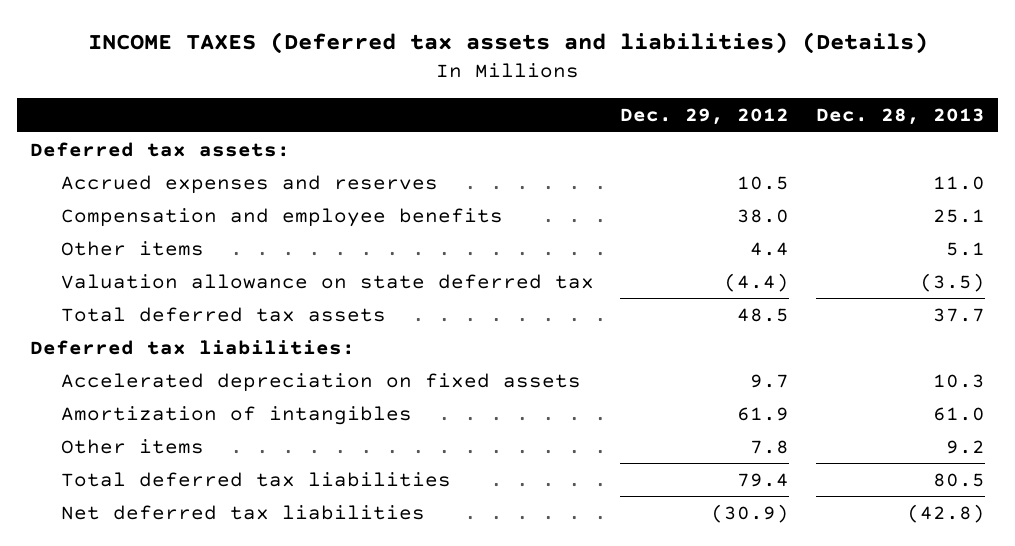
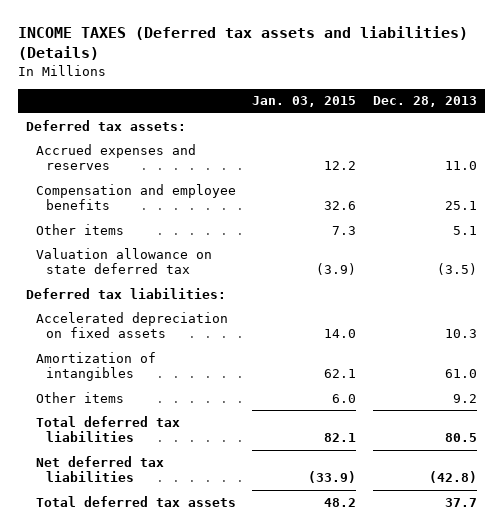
- | Dec. 29, 2012 | Dec. 28, 2013
+ | Jan. 03, 2015 | Dec. 28, 2013
moved down: Total deferred tax assets | 48.2 | 37.7

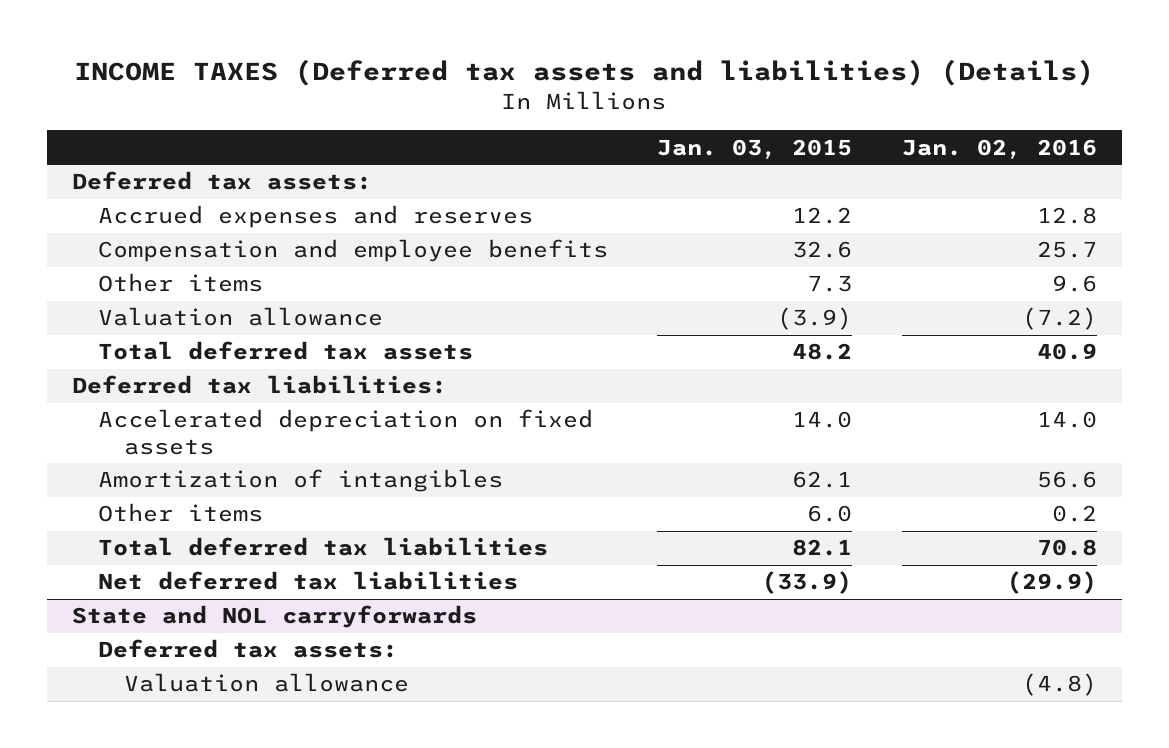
- | Jan. 03, 2015 | Dec. 28, 2013
+ | Jan. 03, 2015 | Jan. 02, 2016
- Valuation allowance on state deferred tax | (3.9) | (3.5)
+ Valuation allowance | (3.9) | (7.2)
moved up: Total deferred tax assets | 48.2 | 40.9
+ State and NOL carryforwards
+ Deferred tax assets:
+ Valuation allowance | | (4.8)

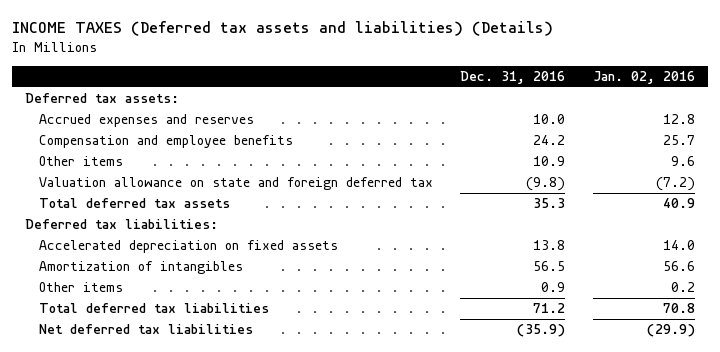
- | Jan. 03, 2015 | Jan. 02, 2016
+ | Dec. 31, 2016 | Jan. 02, 2016
- Valuation allowance | (3.9) | (7.2)
+ Valuation allowance on state and foreign deferred tax | (9.8) | (7.2)
- State and NOL carryforwards
- Deferred tax assets:
- Valuation allowance | | (4.8)

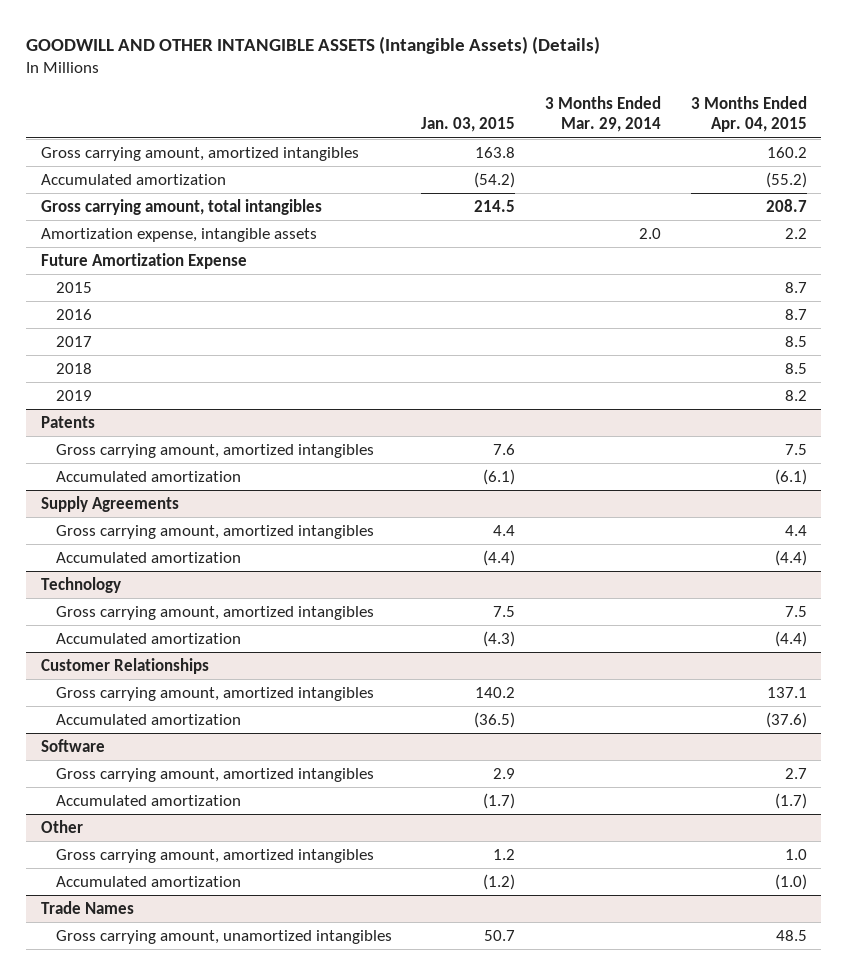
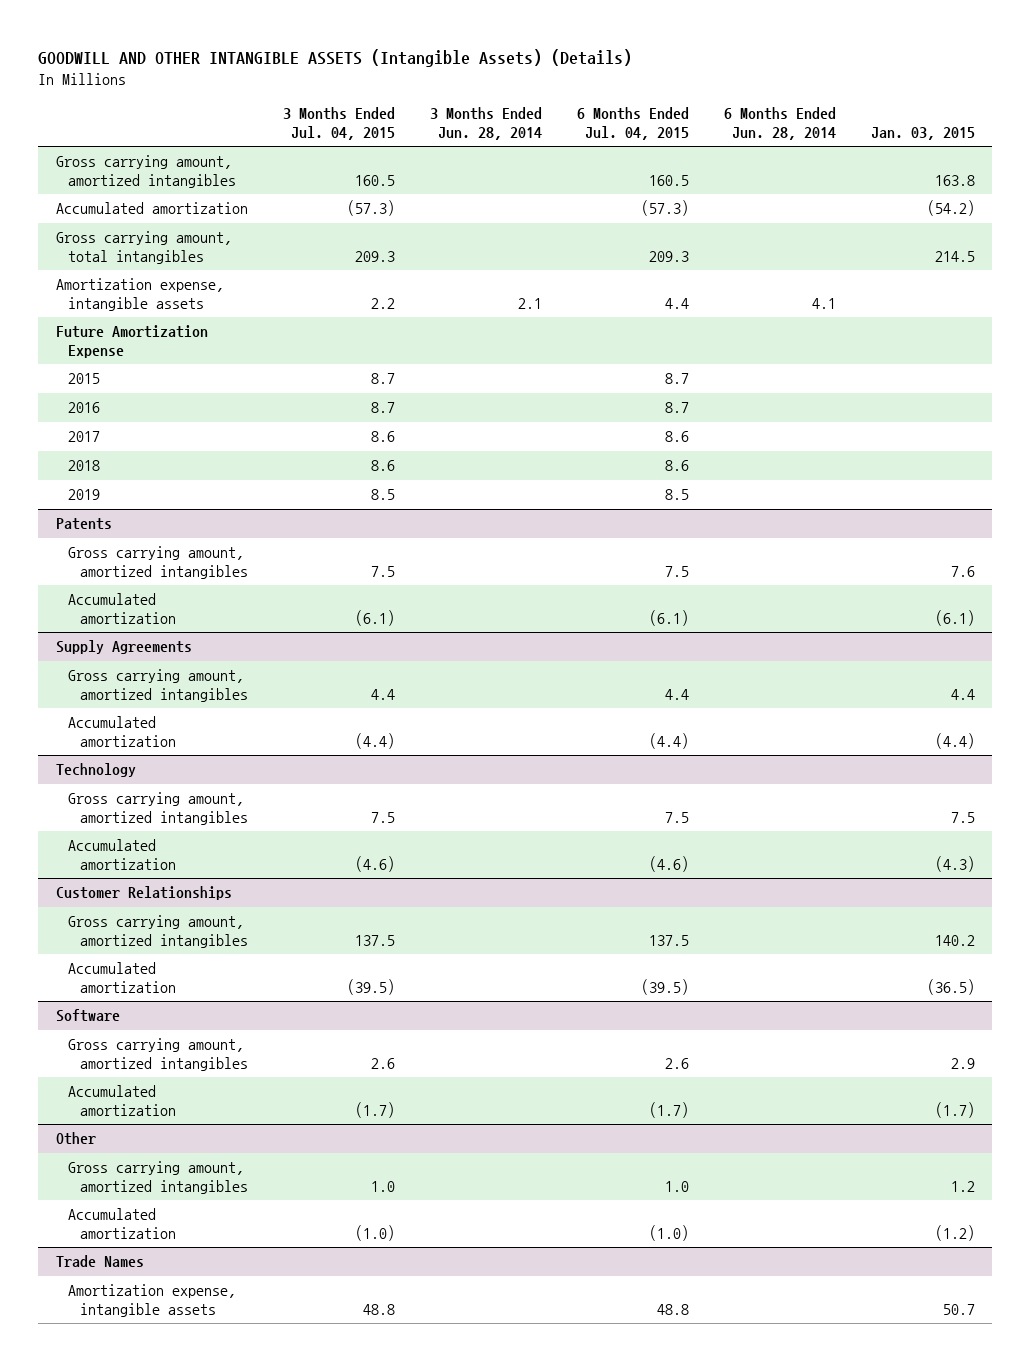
- | Jan. 03, 2015 | 3 Months Ended Mar. 29, 2014 | 3 Months Ended Apr. 04, 2015
+ | 3 Months Ended Jul. 04, 2015 | 3 Months Ended Jun. 28, 2014 | 6 Months Ended Jul. 04, 2015 | 6 Months Ended Jun. 28, 2014 | Jan. 03, 2015
@ Trade Names
- Gross carrying amount, unamortized intangibles | 50.7 | | 48.5
+ Amortization expense, intangible assets | 48.8 | | 48.8 | | 50.7

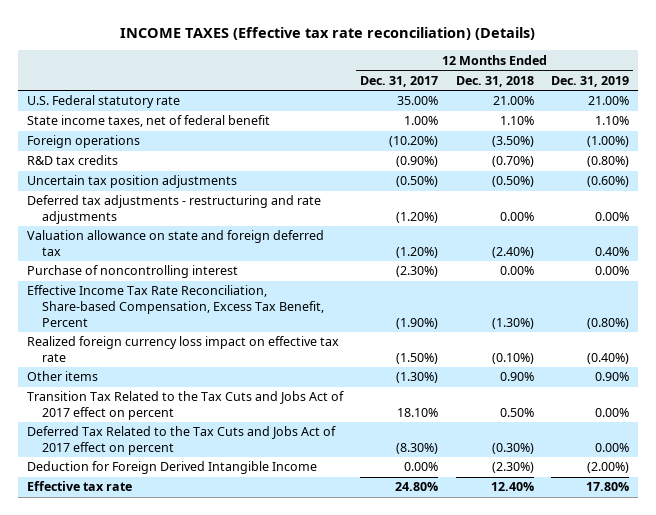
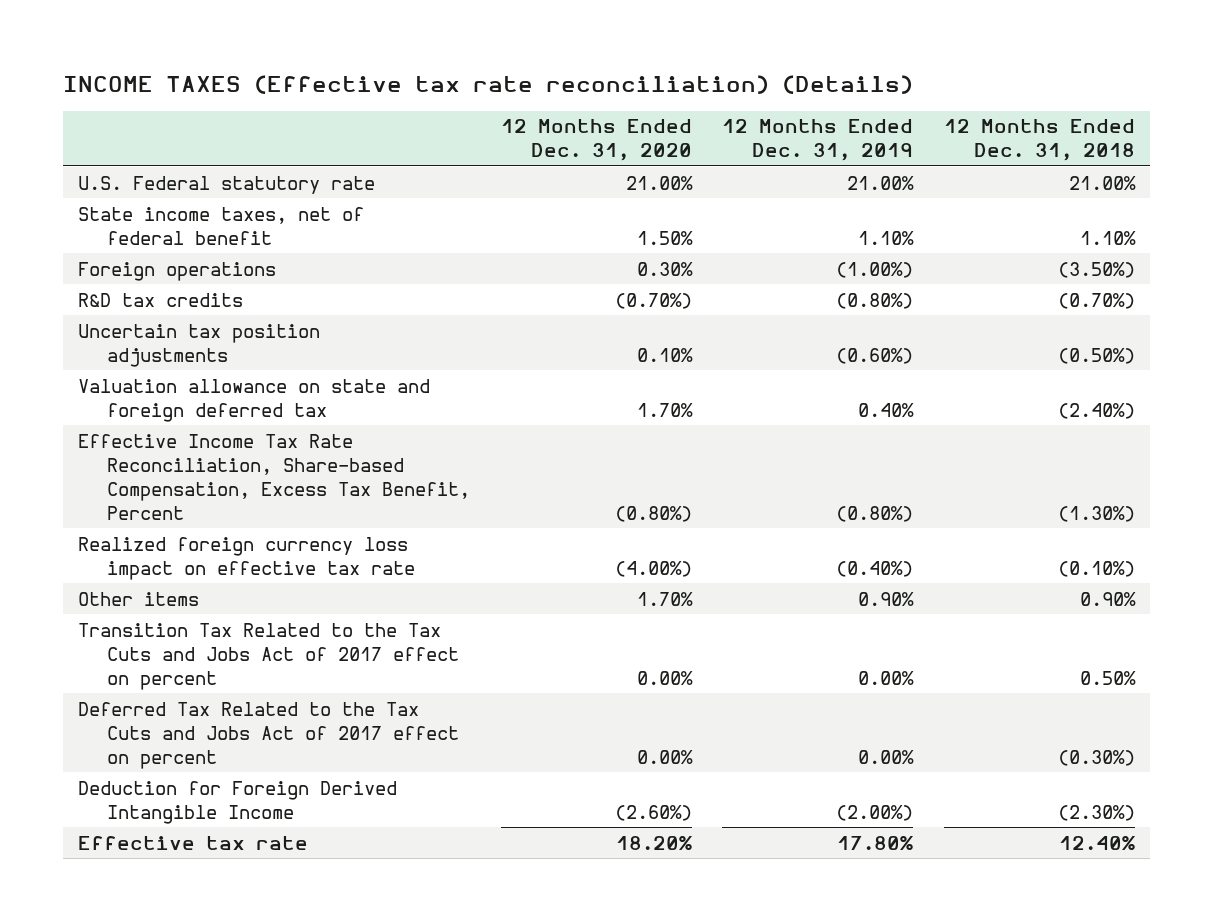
- | 12 Months Ended Dec. 31, 2017 | 12 Months Ended Dec. 31, 2018 | 12 Months Ended Dec. 31, 2019
+ | 12 Months Ended Dec. 31, 2020 | 12 Months Ended Dec. 31, 2019 | 12 Months Ended Dec. 31, 2018
- Deferred tax adjustments - restructuring and rate adjustments | (1.20%) | 0.00% | 0.00%
- Purchase of noncontrolling interest | (2.30%) | 0.00% | 0.00%

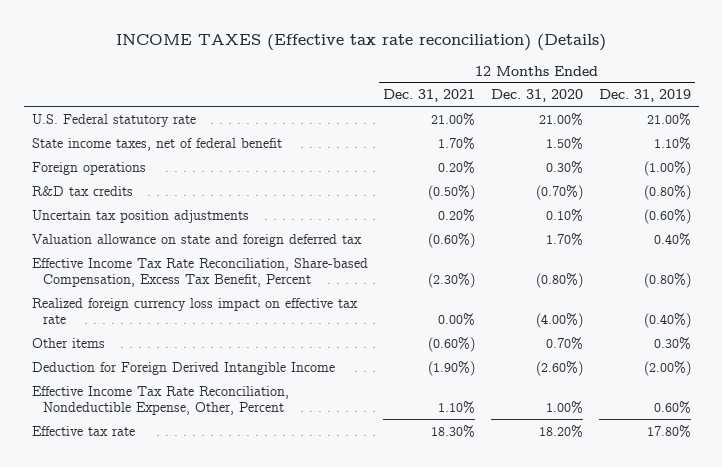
- | 12 Months Ended Dec. 31, 2020 | 12 Months Ended Dec. 31, 2019 | 12 Months Ended Dec. 31, 2018
+ | 12 Months Ended Dec. 31, 2021 | 12 Months Ended Dec. 31, 2020 | 12 Months Ended Dec. 31, 2019
- Other items | 1.70% | 0.90% | 0.90%
- Transition Tax Related to the Tax Cuts and Jobs Act of 2017 effect on percent | 0.00% | 0.00% | 0.50%
- Deferred Tax Related to the Tax Cuts and Jobs Act of 2017 effect on percent | 0.00% | 0.00% | (0.30%)
+ Other items | (0.60%) | 0.70% | 0.30%
+ Effective Income Tax Rate Reconciliation, Nondeductible Expense, Other, Percent | 1.10% | 1.00% | 0.60%

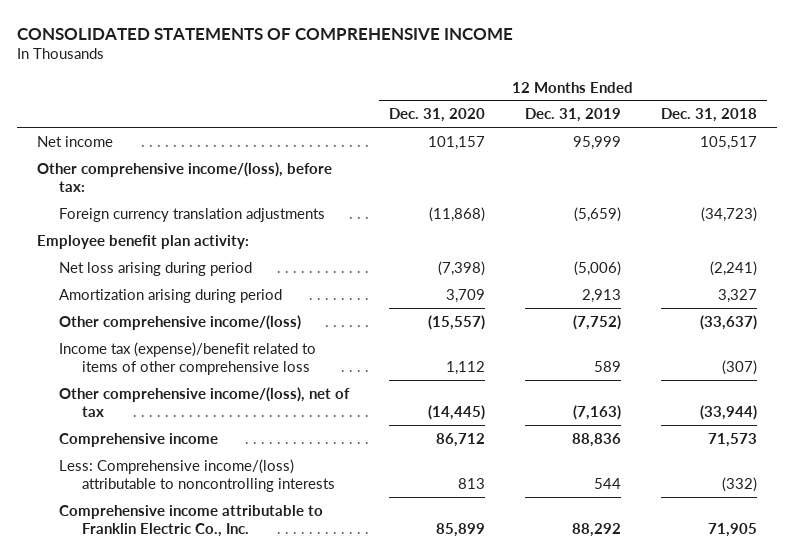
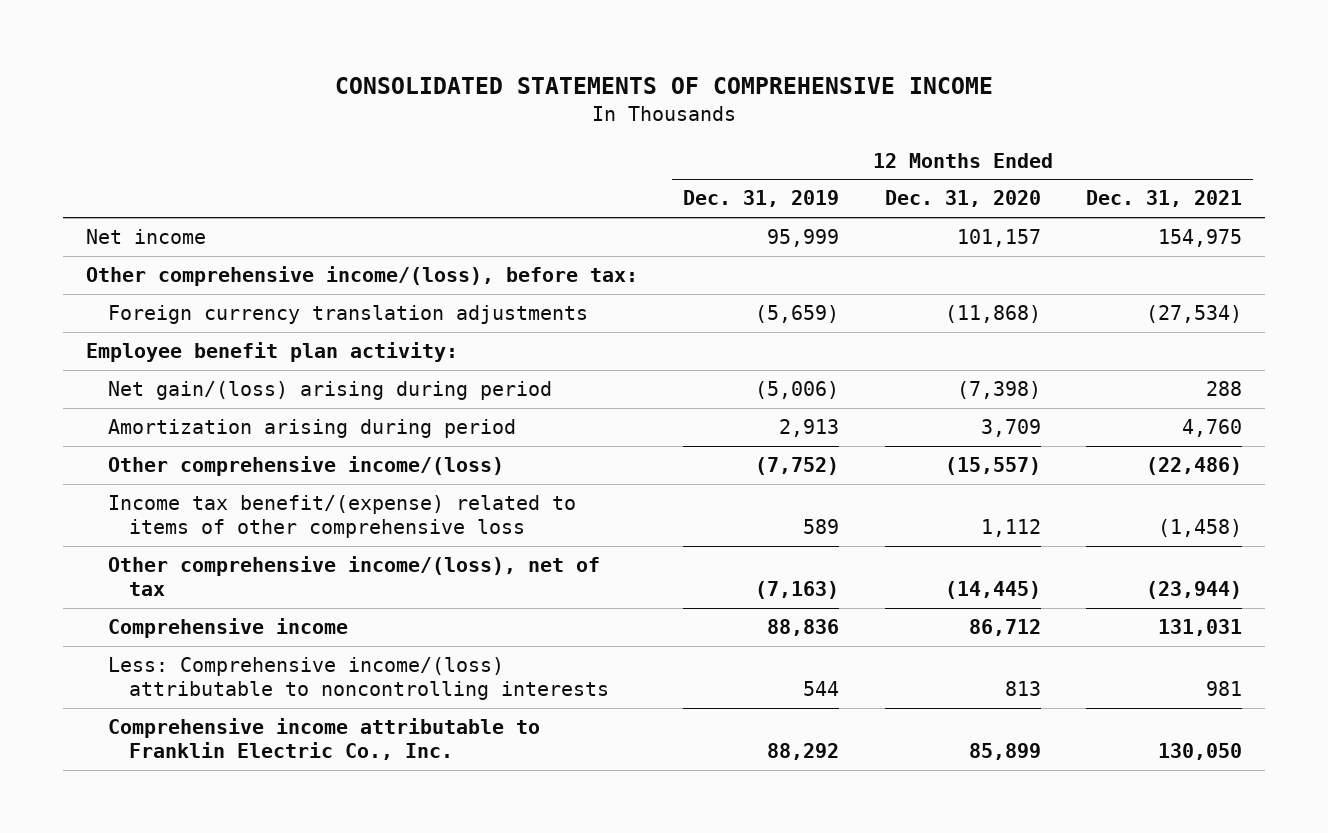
- | 12 Months Ended Dec. 31, 2020 | 12 Months Ended Dec. 31, 2019 | 12 Months Ended Dec. 31, 2018
+ | 12 Months Ended Dec. 31, 2019 | 12 Months Ended Dec. 31, 2020 | 12 Months Ended Dec. 31, 2021
- Net loss arising during period | (7,398) | (5,006) | (2,241)
+ Net gain/(loss) arising during period | (5,006) | (7,398) | 288
- Income tax (expense)/benefit related to items of other comprehensive loss | 1,112 | 589 | (307)
+ Income tax benefit/(expense) related to items of other comprehensive loss | 589 | 1,112 | (1,458)

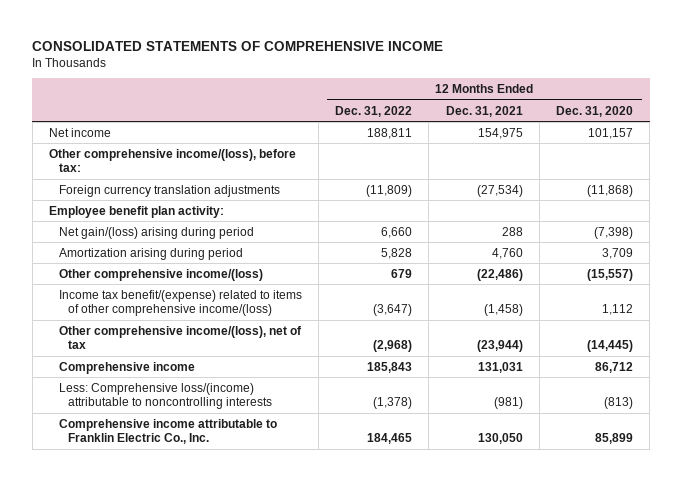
- | 12 Months Ended Dec. 31, 2019 | 12 Months Ended Dec. 31, 2020 | 12 Months Ended Dec. 31, 2021
+ | 12 Months Ended Dec. 31, 2022 | 12 Months Ended Dec. 31, 2021 | 12 Months Ended Dec. 31, 2020
- Income tax benefit/(expense) related to items of other comprehensive loss | 589 | 1,112 | (1,458)
+ Income tax benefit/(expense) related to items of other comprehensive income/(loss) | (3,647) | (1,458) | 1,112
- Less: Comprehensive income/(loss) attributable to noncontrolling interests | 544 | 813 | 981
+ Less: Comprehensive loss/(income) attributable to noncontrolling interests | (1,378) | (981) | (813)

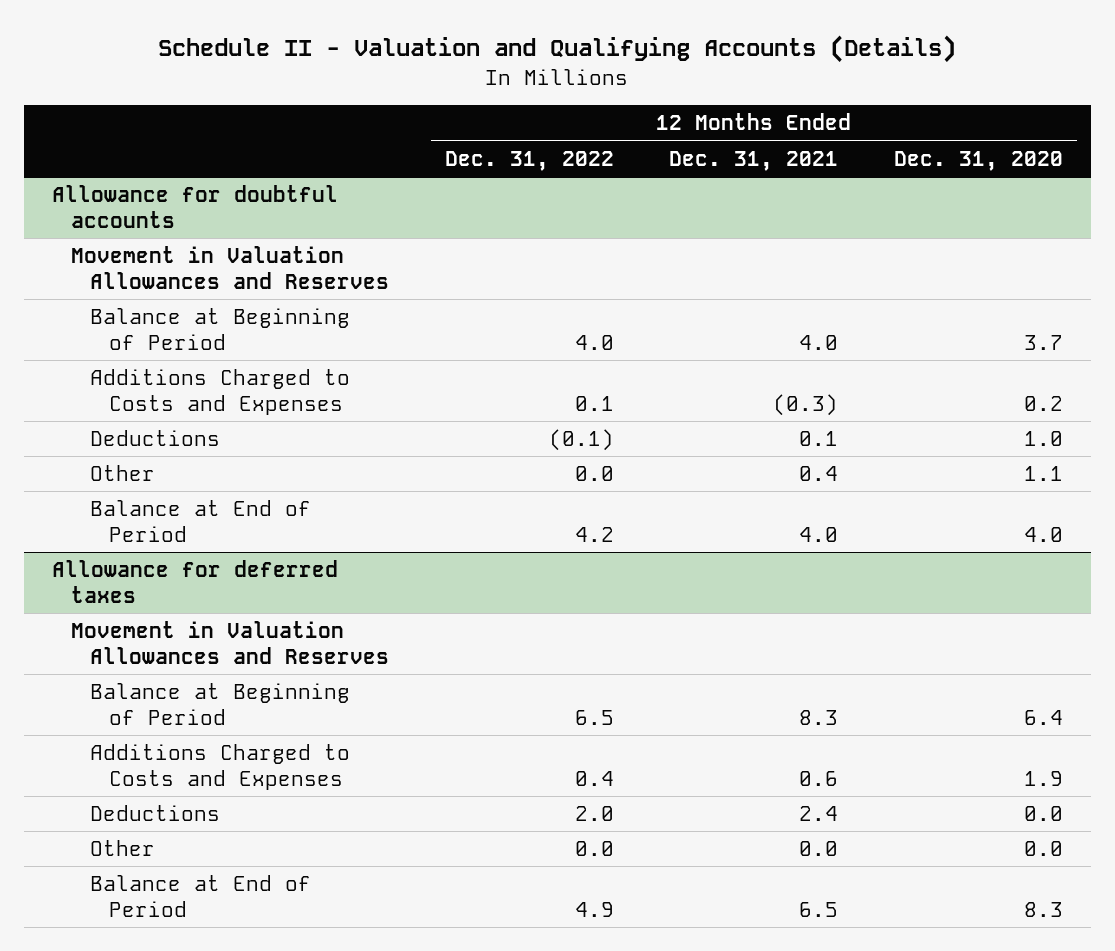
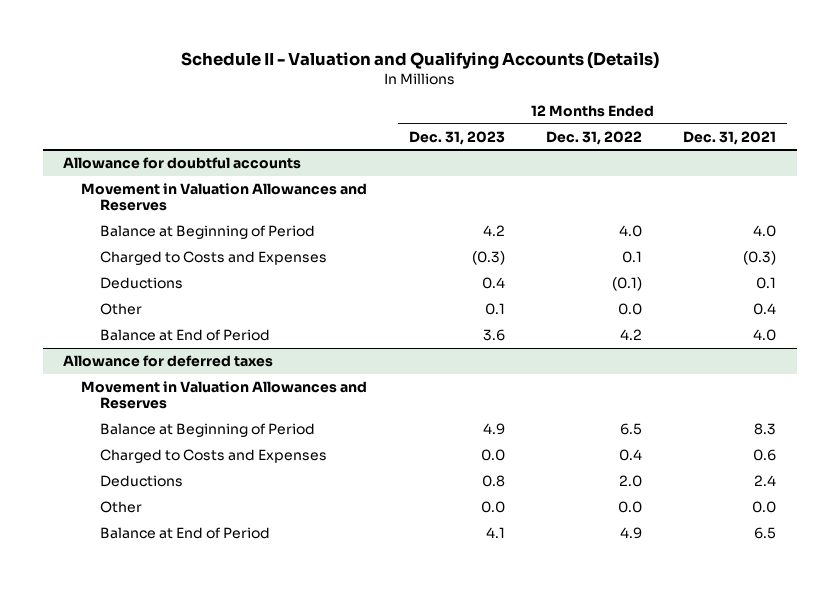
- | 12 Months Ended Dec. 31, 2022 | 12 Months Ended Dec. 31, 2021 | 12 Months Ended Dec. 31, 2020
+ | 12 Months Ended Dec. 31, 2023 | 12 Months Ended Dec. 31, 2022 | 12 Months Ended Dec. 31, 2021
@ Allowance for doubtful accounts
- Additions Charged to Costs and Expenses | 0.1 | (0.3) | 0.2
+ Charged to Costs and Expenses | (0.3) | 0.1 | (0.3)
@ Allowance for deferred taxes
- Additions Charged to Costs and Expenses | 0.4 | 0.6 | 1.9
+ Charged to Costs and Expenses | 0.0 | 0.4 | 0.6

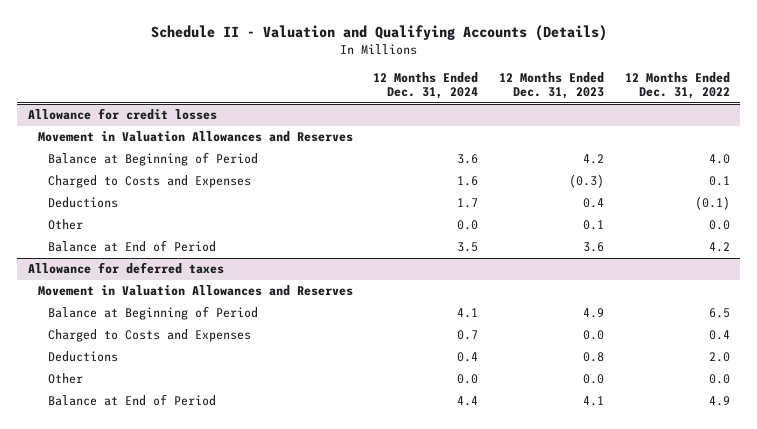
- | 12 Months Ended Dec. 31, 2023 | 12 Months Ended Dec. 31, 2022 | 12 Months Ended Dec. 31, 2021
+ | 12 Months Ended Dec. 31, 2024 | 12 Months Ended Dec. 31, 2023 | 12 Months Ended Dec. 31, 2022
- Allowance for doubtful accounts
+ Allowance for credit losses

